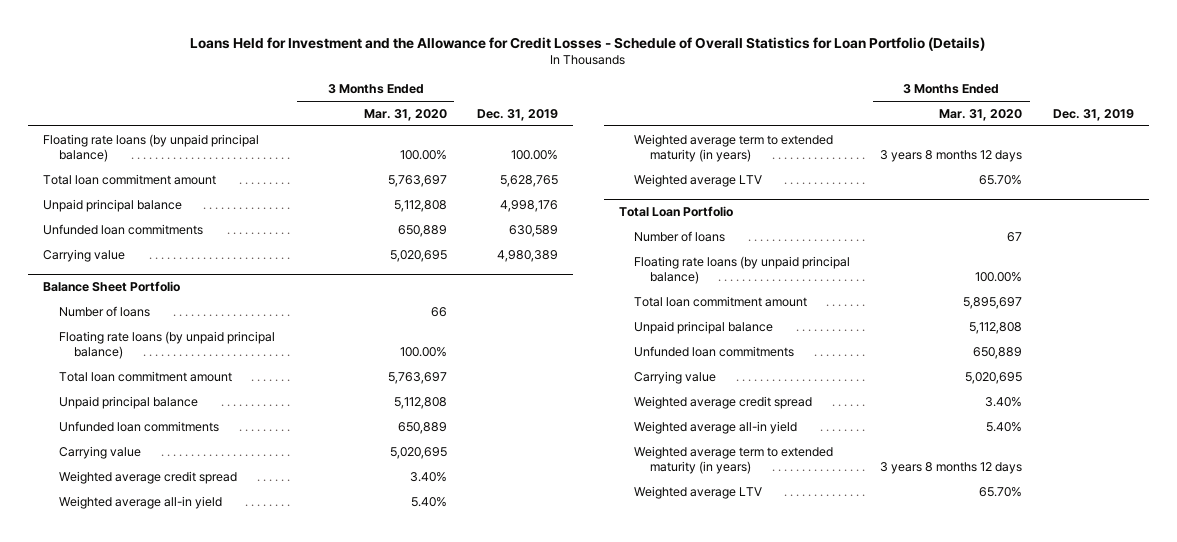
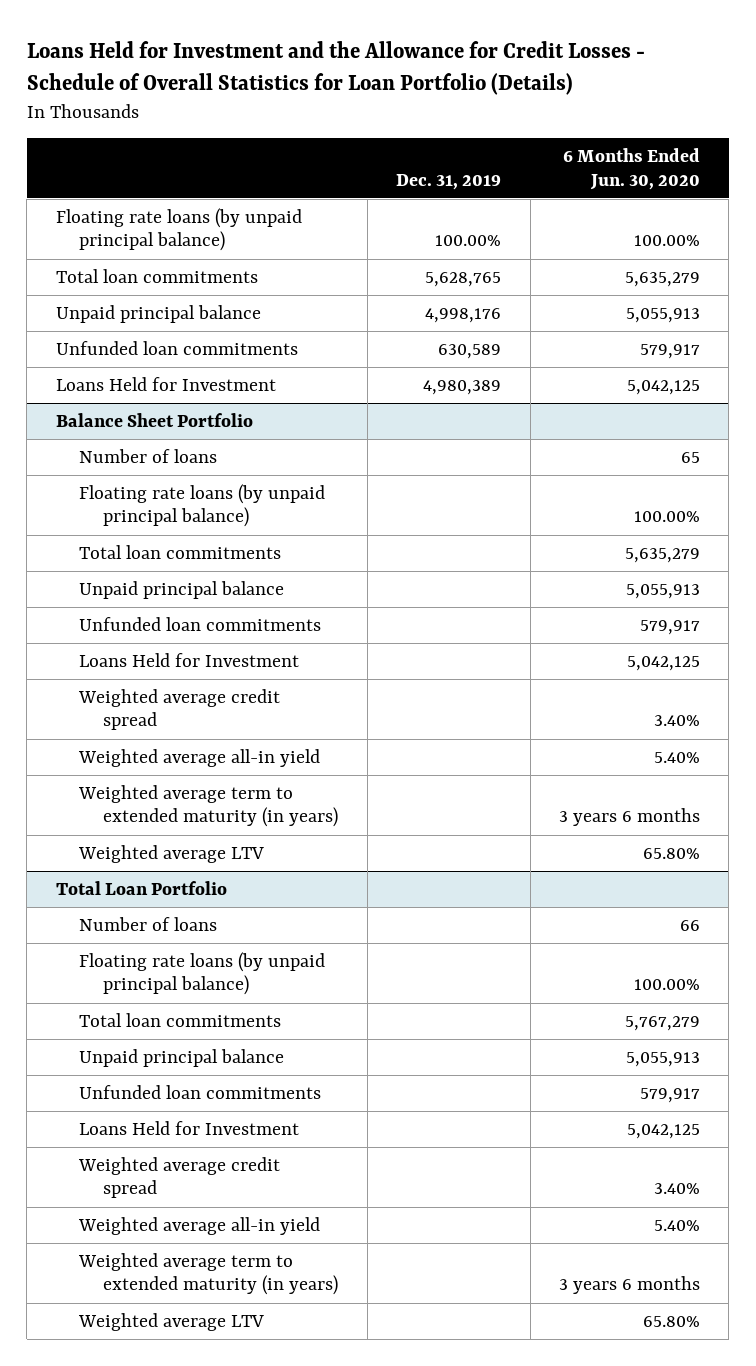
- | 3 Months Ended Mar. 31, 2020 | Dec. 31, 2019
+ | Dec. 31, 2019 | 6 Months Ended Jun. 30, 2020
- Total loan commitment amount | 5,763,697 | 5,628,765
+ Total loan commitments | 5,628,765 | 5,635,279
- Carrying value | 5,020,695 | 4,980,389
+ Loans Held for Investment | 4,980,389 | 5,042,125
@ Balance Sheet Portfolio
- Total loan commitment amount | 5,763,697 |
+ Total loan commitments | | 5,635,279
- Carrying value | 5,020,695 |
+ Loans Held for Investment | | 5,042,125
@ Total Loan Portfolio
- Total loan commitment amount | 5,895,697 |
+ Total loan commitments | | 5,767,279
- Carrying value | 5,020,695 |
+ Loans Held for Investment | | 5,042,125

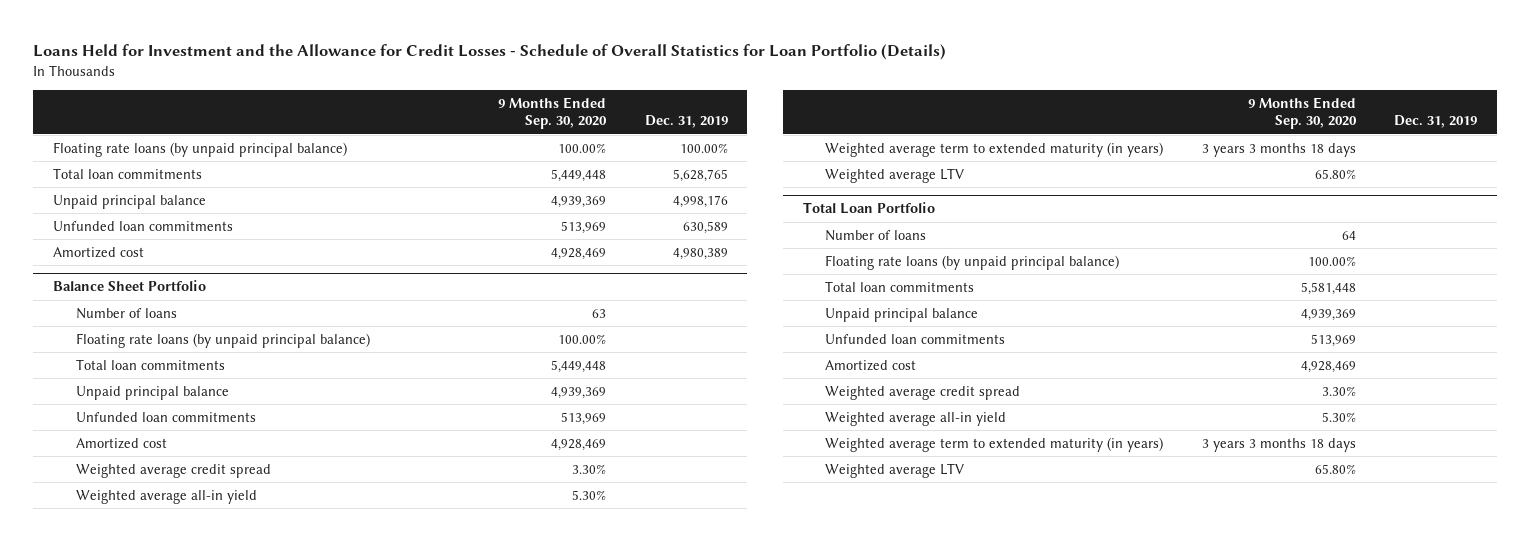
- | Dec. 31, 2019 | 6 Months Ended Jun. 30, 2020
+ | 9 Months Ended Sep. 30, 2020 | Dec. 31, 2019
- Loans Held for Investment | 4,980,389 | 5,042,125
+ Amortized cost | 4,928,469 | 4,980,389
@ Balance Sheet Portfolio
- Loans Held for Investment | | 5,042,125
+ Amortized cost | 4,928,469 |
@ Total Loan Portfolio
- Loans Held for Investment | | 5,042,125
+ Amortized cost | 4,928,469 |

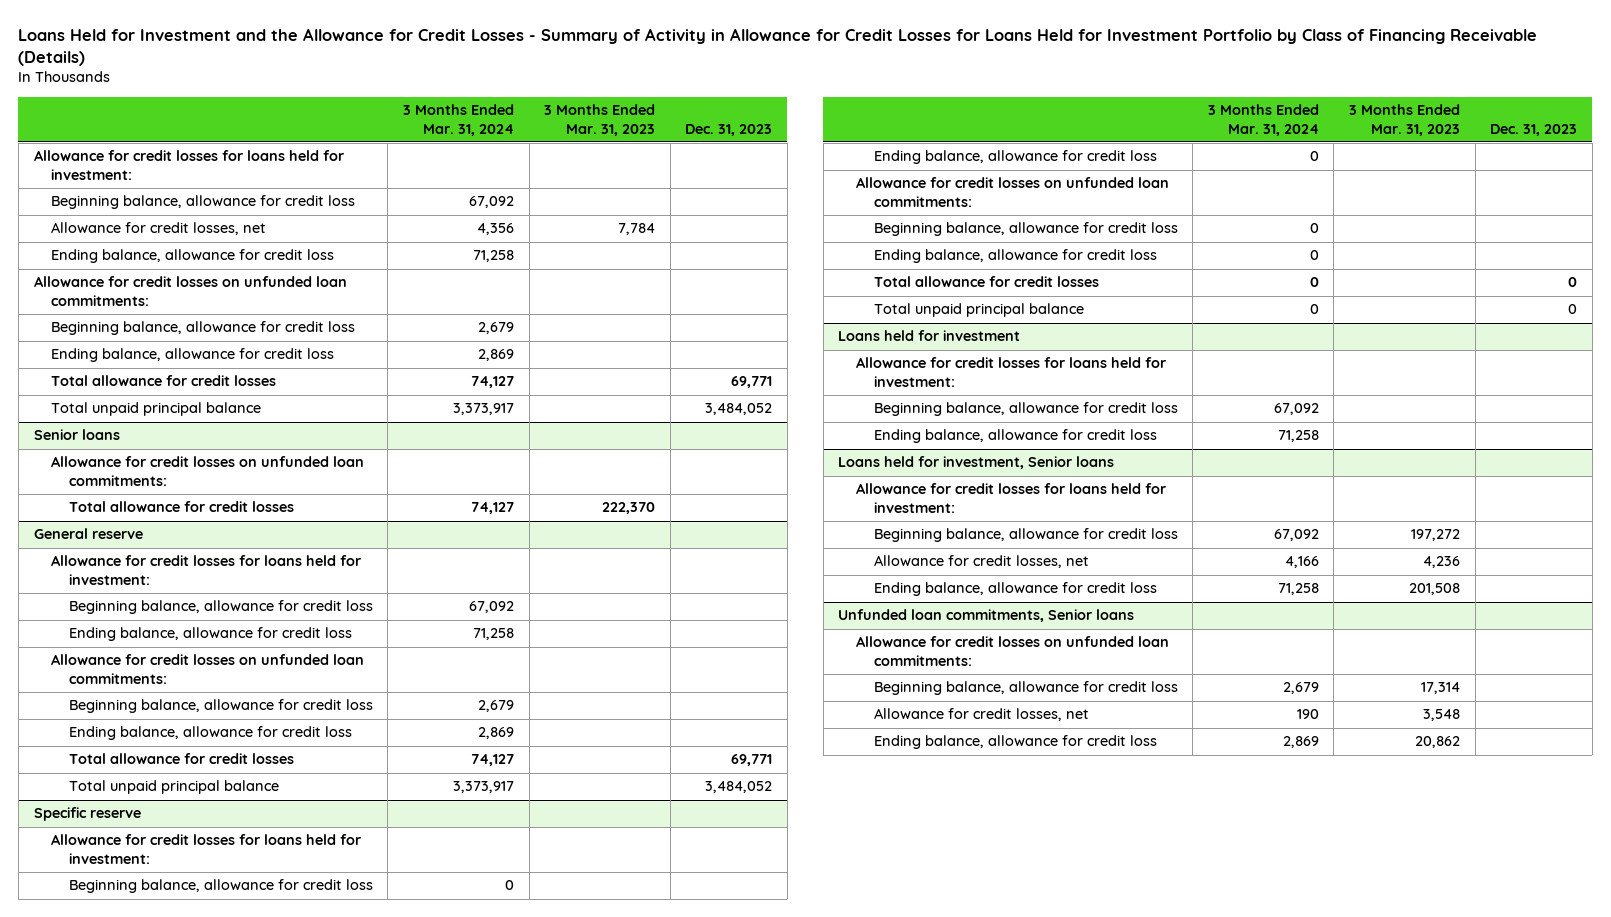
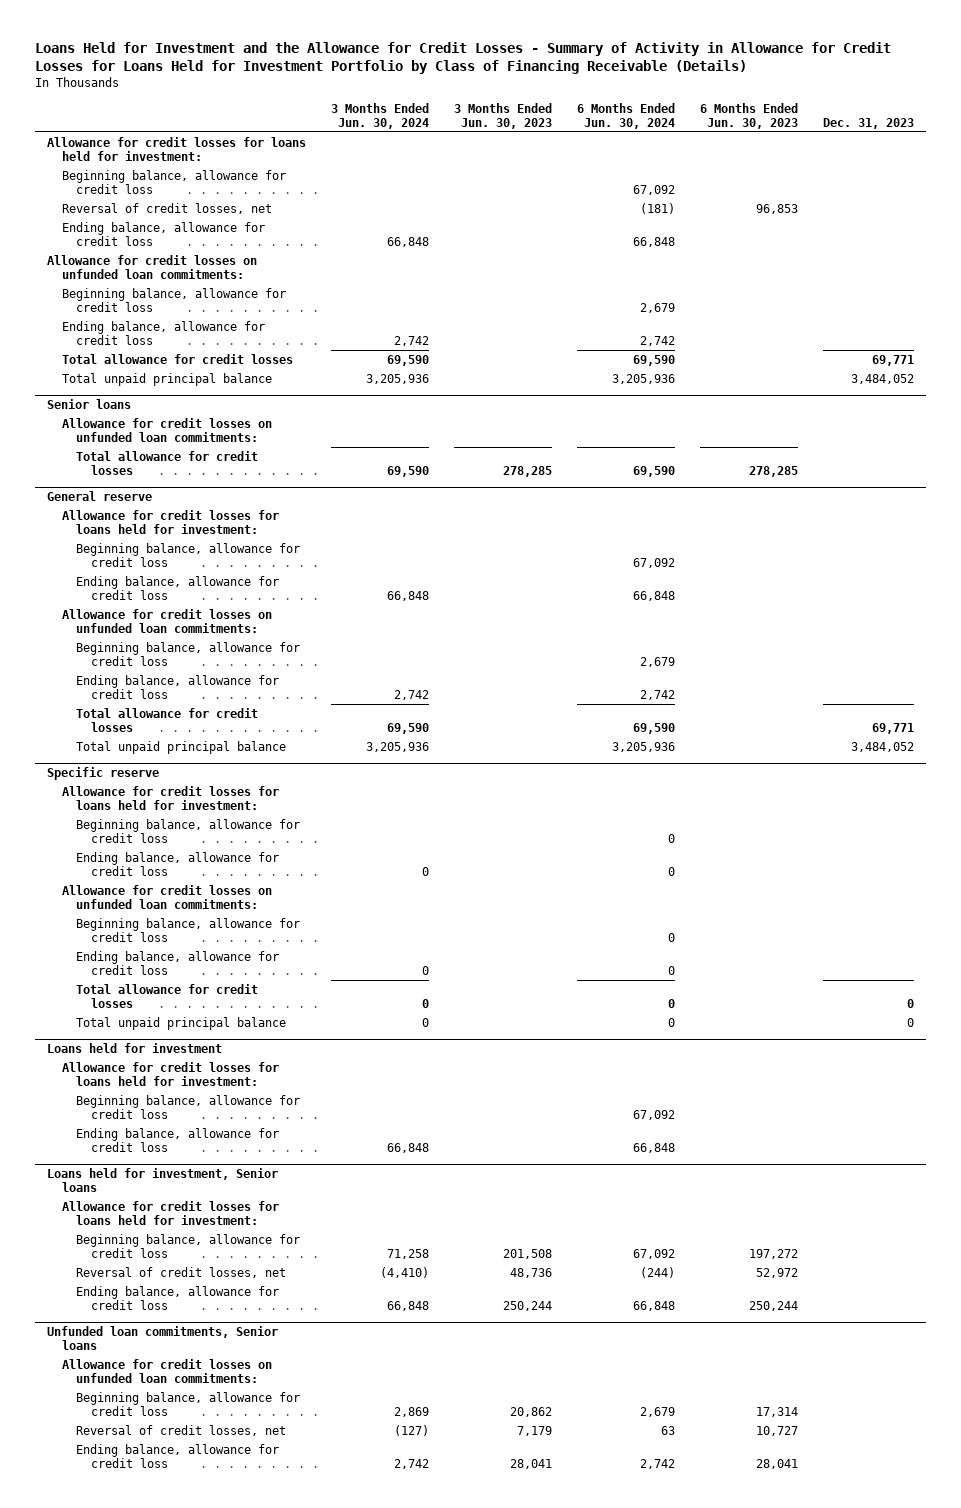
- | 3 Months Ended Mar. 31, 2024 | 3 Months Ended Mar. 31, 2023 | Dec. 31, 2023
+ | 3 Months Ended Jun. 30, 2024 | 3 Months Ended Jun. 30, 2023 | 6 Months Ended Jun. 30, 2024 | 6 Months Ended Jun. 30, 2023 | Dec. 31, 2023
- Allowance for credit losses, net | 4,356 | 7,784 |
+ Reversal of credit losses, net | | | (181) | 96,853 |
@ Loans held for investment, Senior loans
- Allowance for credit losses, net | 4,166 | 4,236 |
+ Reversal of credit losses, net | (4,410) | 48,736 | (244) | 52,972 |
@ Unfunded loan commitments, Senior loans
- Allowance for credit losses, net | 190 | 3,548 |
+ Reversal of credit losses, net | (127) | 7,179 | 63 | 10,727 |

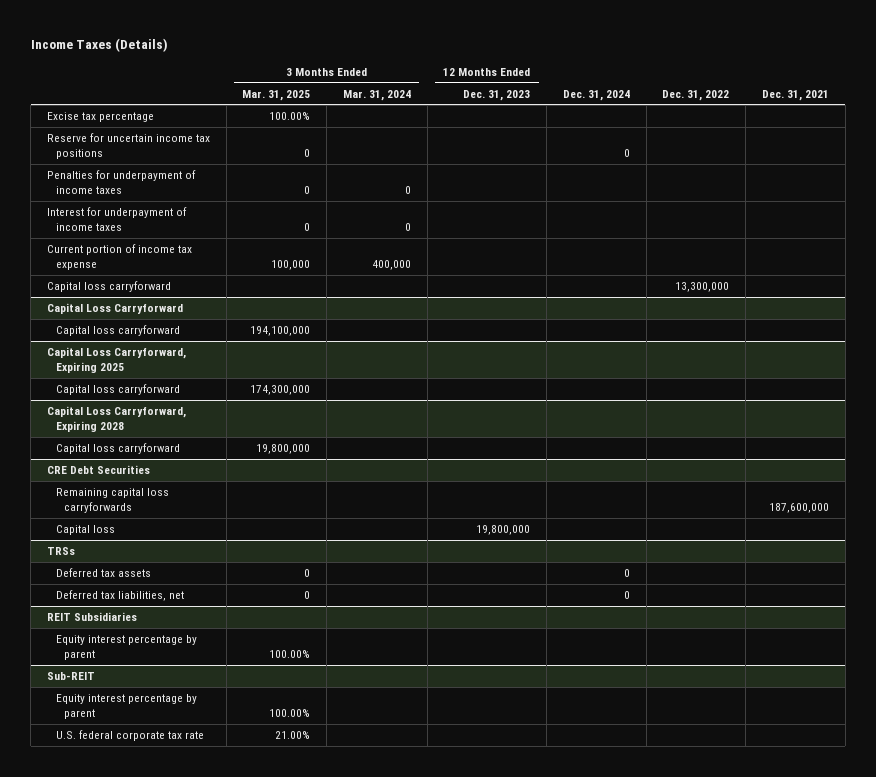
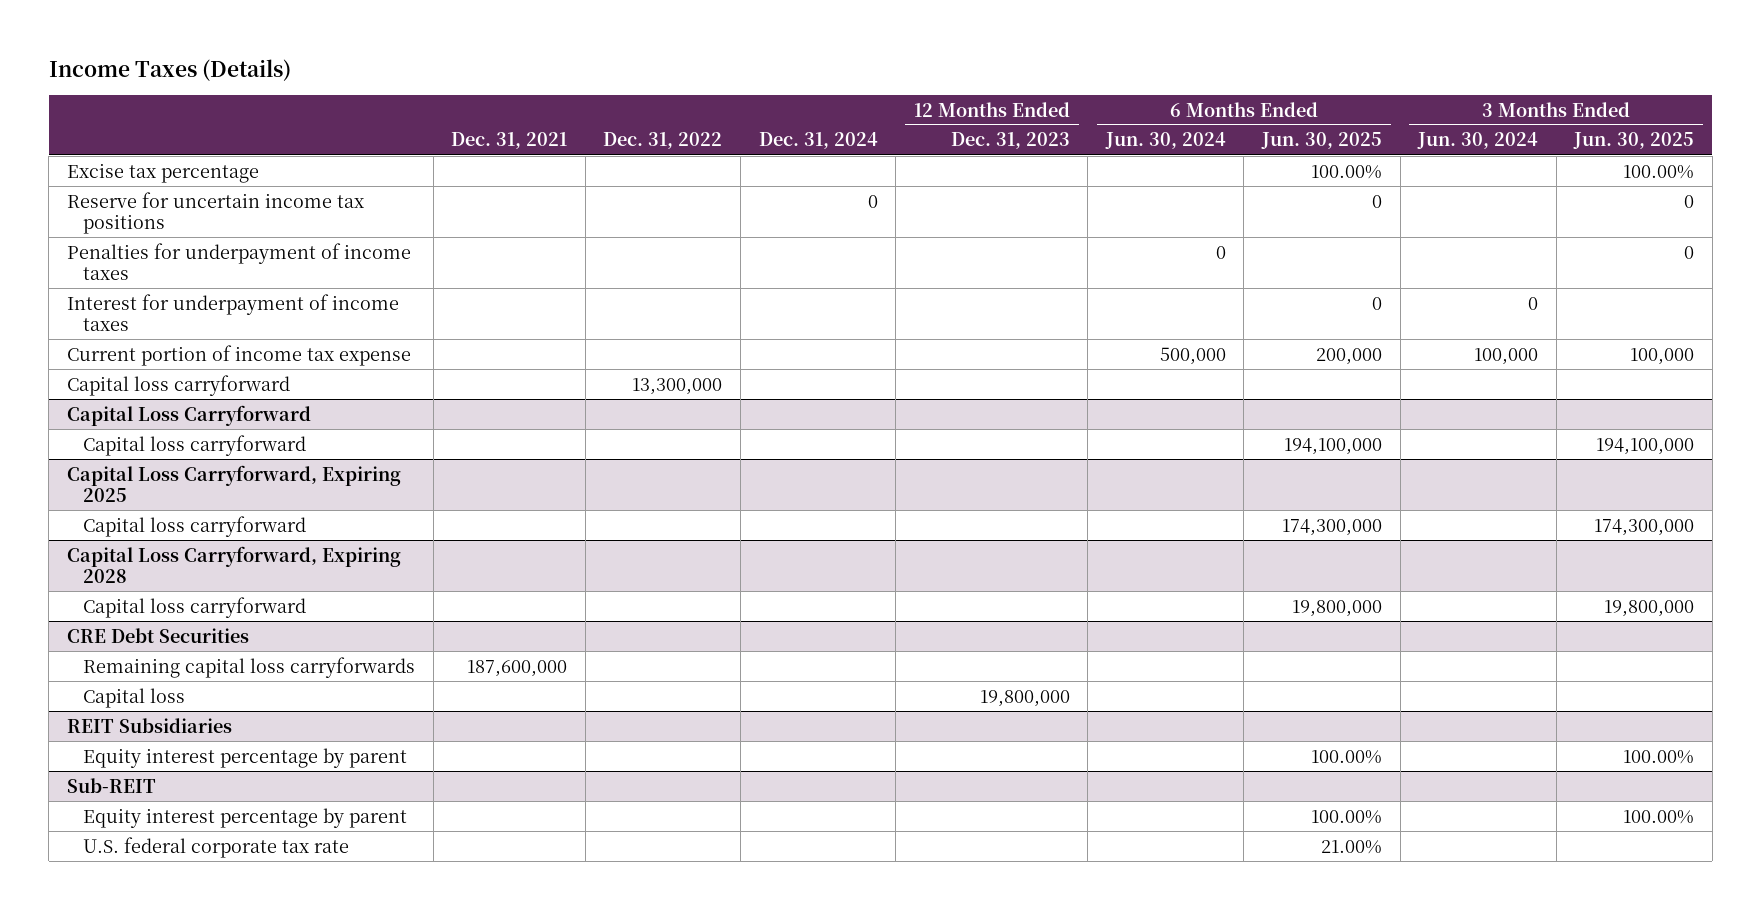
- | 3 Months Ended Mar. 31, 2025 | 3 Months Ended Mar. 31, 2024 | 12 Months Ended Dec. 31, 2023 | Dec. 31, 2024 | Dec. 31, 2022 | Dec. 31, 2021
+ | Dec. 31, 2021 | Dec. 31, 2022 | Dec. 31, 2024 | 12 Months Ended Dec. 31, 2023 | 6 Months Ended Jun. 30, 2024 | 6 Months Ended Jun. 30, 2025 | 3 Months Ended Jun. 30, 2024 | 3 Months Ended Jun. 30, 2025
- TRSs
- Deferred tax assets | 0 | | | 0 | |
- Deferred tax liabilities, net | 0 | | | 0 | |

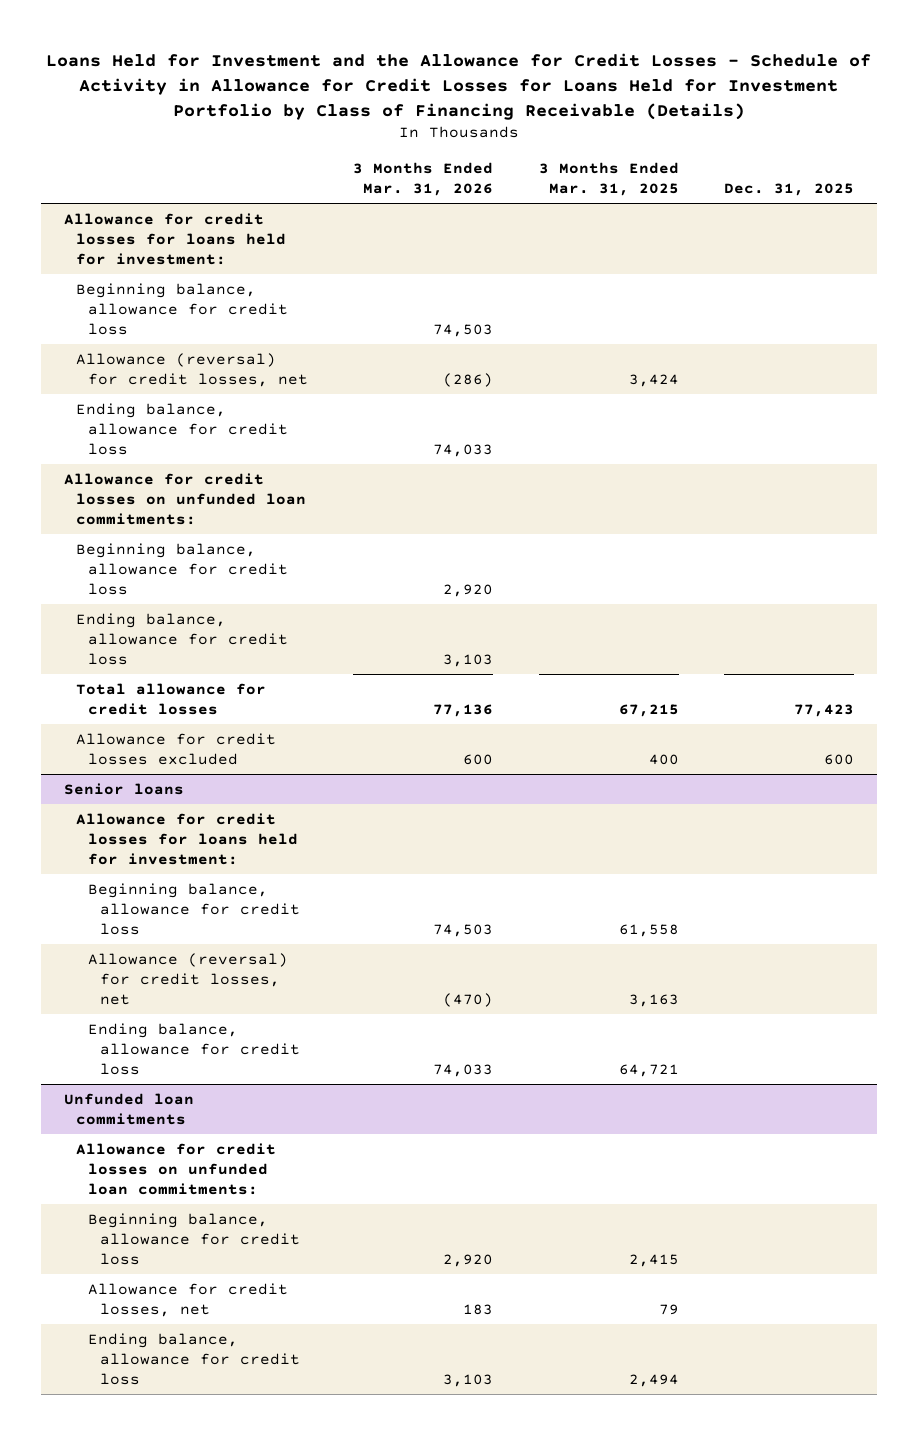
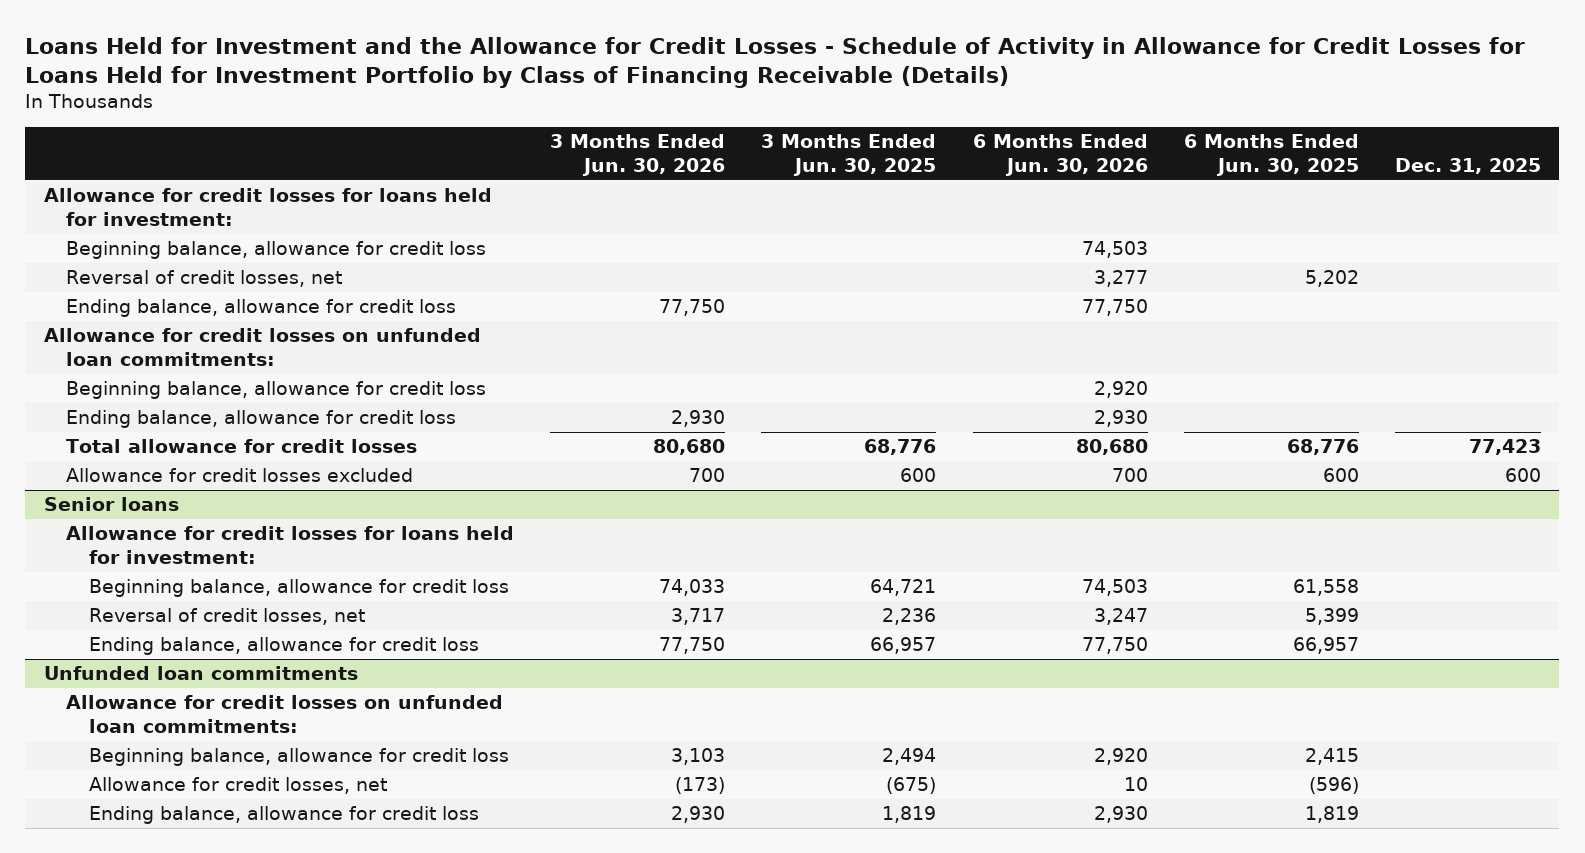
- | 3 Months Ended Mar. 31, 2026 | 3 Months Ended Mar. 31, 2025 | Dec. 31, 2025
+ | 3 Months Ended Jun. 30, 2026 | 3 Months Ended Jun. 30, 2025 | 6 Months Ended Jun. 30, 2026 | 6 Months Ended Jun. 30, 2025 | Dec. 31, 2025
- Allowance (reversal) for credit losses, net | (286) | 3,424 |
+ Reversal of credit losses, net | | | 3,277 | 5,202 |
@ Senior loans
- Allowance (reversal) for credit losses, net | (470) | 3,163 |
+ Reversal of credit losses, net | 3,717 | 2,236 | 3,247 | 5,399 |

